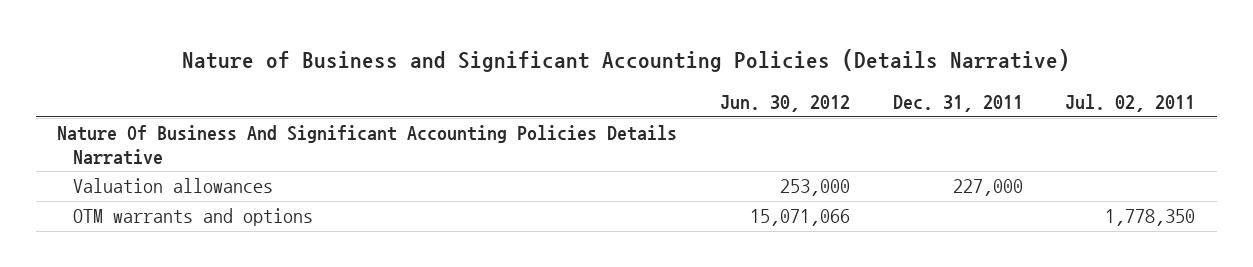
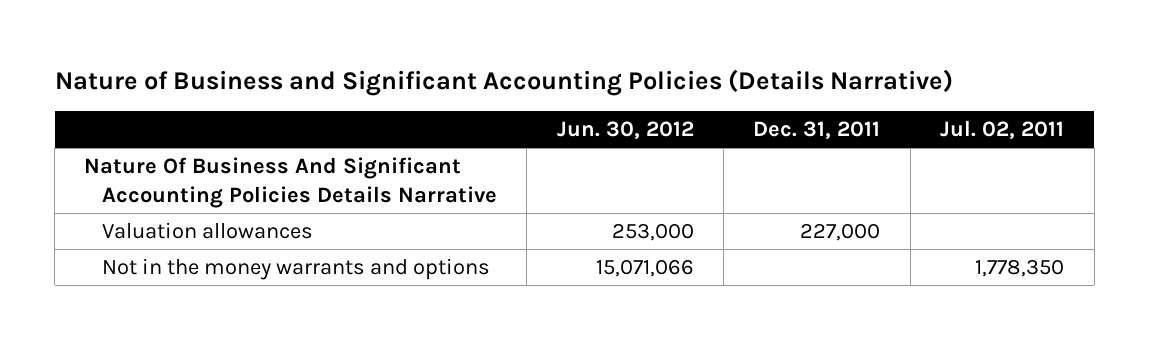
- OTM warrants and options | 15,071,066 | | 1,778,350
+ Not in the money warrants and options | 15,071,066 | | 1,778,350

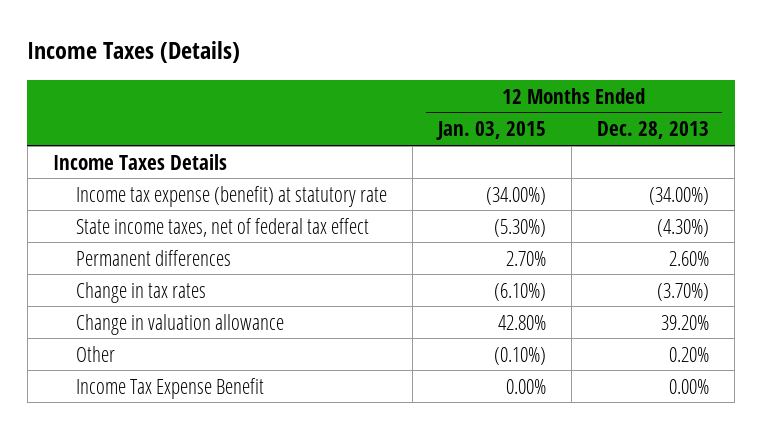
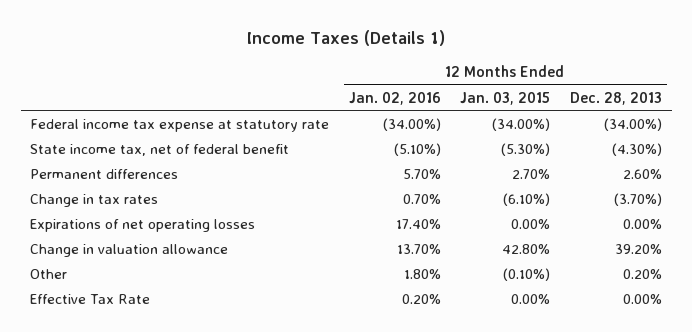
- Income Taxes (Details)
+ Income Taxes (Details 1)
- | 12 Months Ended Jan. 03, 2015 | 12 Months Ended Dec. 28, 2013
+ | 12 Months Ended Jan. 02, 2016 | 12 Months Ended Jan. 03, 2015 | 12 Months Ended Dec. 28, 2013
- Income Taxes Details
- Income tax expense (benefit) at statutory rate | (34.00%) | (34.00%)
- State income taxes, net of federal tax effect | (5.30%) | (4.30%)
+ Federal income tax expense at statutory rate | (34.00%) | (34.00%) | (34.00%)
+ State income tax, net of federal benefit | (5.10%) | (5.30%) | (4.30%)
+ Expirations of net operating losses | 17.40% | 0.00% | 0.00%
- Income Tax Expense Benefit | 0.00% | 0.00%
+ Effective Tax Rate | 0.20% | 0.00% | 0.00%

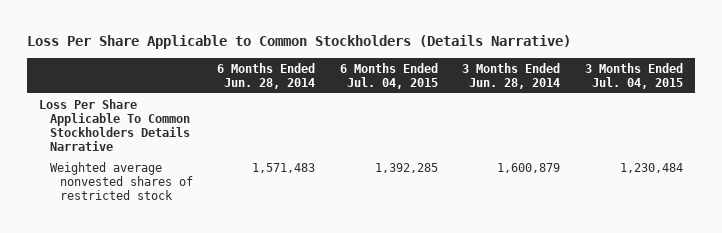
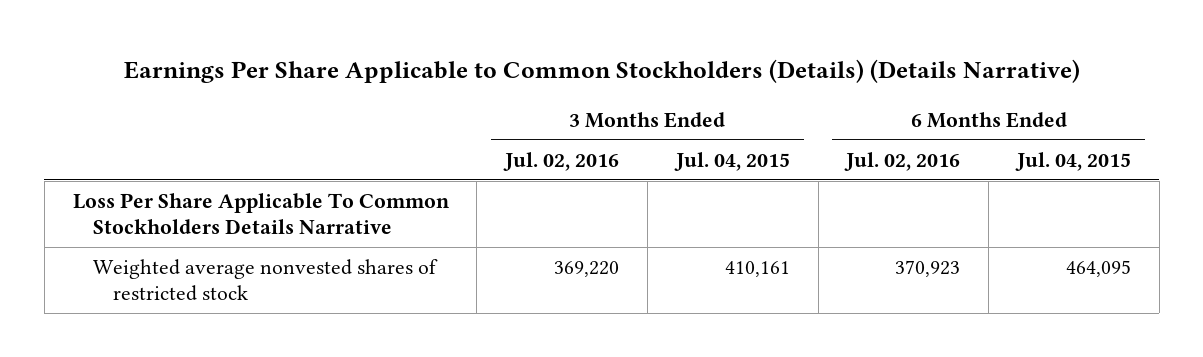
- Loss Per Share Applicable to Common Stockholders (Details Narrative)
+ Earnings Per Share Applicable to Common Stockholders (Details) (Details Narrative)
- | 6 Months Ended Jun. 28, 2014 | 6 Months Ended Jul. 04, 2015 | 3 Months Ended Jun. 28, 2014 | 3 Months Ended Jul. 04, 2015
+ | 3 Months Ended Jul. 02, 2016 | 3 Months Ended Jul. 04, 2015 | 6 Months Ended Jul. 02, 2016 | 6 Months Ended Jul. 04, 2015
- Weighted average nonvested shares of restricted stock | 1,571,483 | 1,392,285 | 1,600,879 | 1,230,484
+ Weighted average nonvested shares of restricted stock | 369,220 | 410,161 | 370,923 | 464,095

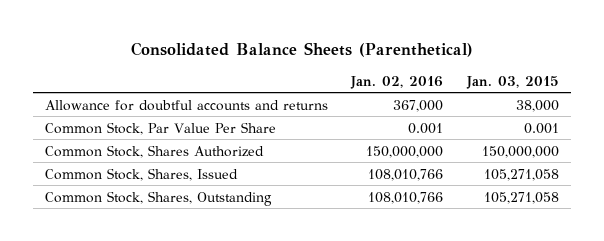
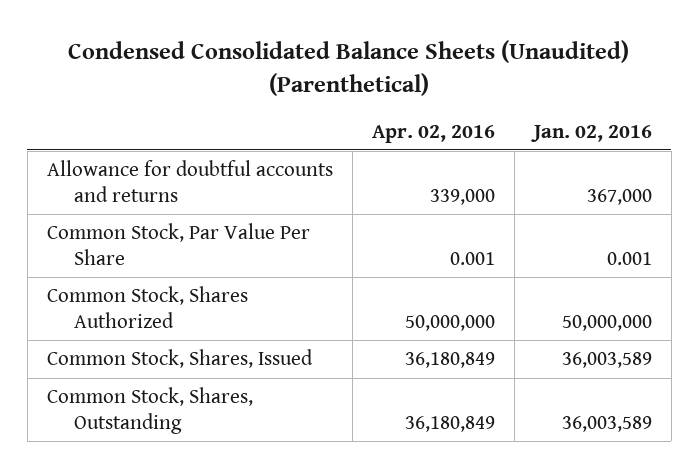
- Consolidated Balance Sheets (Parenthetical)
+ Condensed Consolidated Balance Sheets (Unaudited) (Parenthetical)
- | Jan. 02, 2016 | Jan. 03, 2015
+ | Apr. 02, 2016 | Jan. 02, 2016
- Common Stock, Shares Authorized | 150,000,000 | 150,000,000
- Common Stock, Shares, Issued | 108,010,766 | 105,271,058
- Common Stock, Shares, Outstanding | 108,010,766 | 105,271,058
+ Common Stock, Shares Authorized | 50,000,000 | 50,000,000
+ Common Stock, Shares, Issued | 36,180,849 | 36,003,589
+ Common Stock, Shares, Outstanding | 36,180,849 | 36,003,589

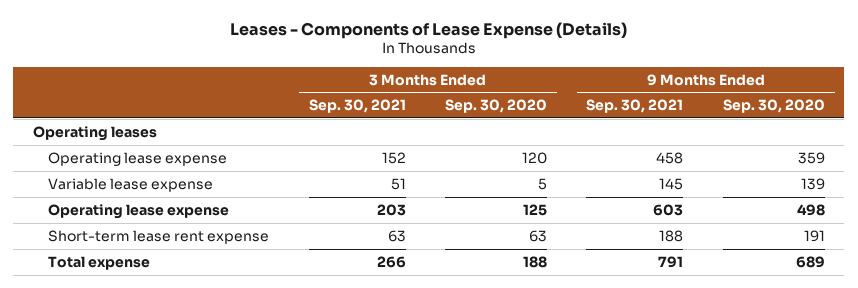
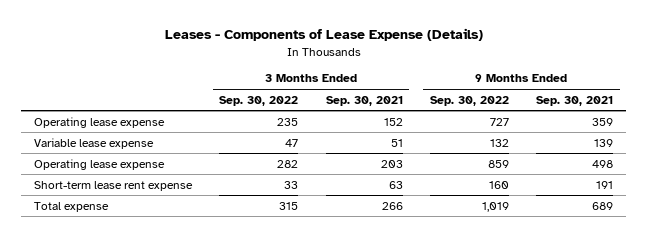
- | 3 Months Ended Sep. 30, 2021 | 3 Months Ended Sep. 30, 2020 | 9 Months Ended Sep. 30, 2021 | 9 Months Ended Sep. 30, 2020
+ | 3 Months Ended Sep. 30, 2022 | 3 Months Ended Sep. 30, 2021 | 9 Months Ended Sep. 30, 2022 | 9 Months Ended Sep. 30, 2021
- Operating leases
- Operating lease expense | 152 | 120 | 458 | 359
- Variable lease expense | 51 | 5 | 145 | 139
- Operating lease expense | 203 | 125 | 603 | 498
- Short-term lease rent expense | 63 | 63 | 188 | 191
- Total expense | 266 | 188 | 791 | 689
+ Operating lease expense | 235 | 152 | 727 | 359
+ Variable lease expense | 47 | 51 | 132 | 139
+ Operating lease expense | 282 | 203 | 859 | 498
+ Short-term lease rent expense | 33 | 63 | 160 | 191
+ Total expense | 315 | 266 | 1,019 | 689

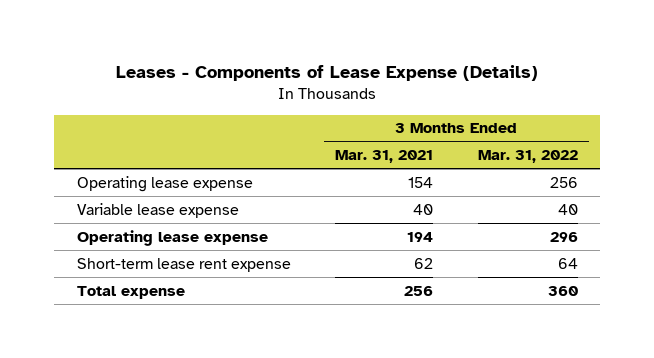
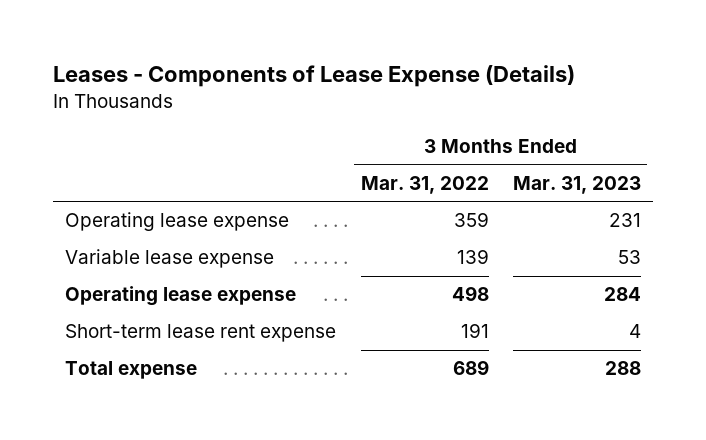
- | 3 Months Ended Mar. 31, 2021 | 3 Months Ended Mar. 31, 2022
+ | 3 Months Ended Mar. 31, 2022 | 3 Months Ended Mar. 31, 2023
- Operating lease expense | 154 | 256
- Variable lease expense | 40 | 40
- Operating lease expense | 194 | 296
- Short-term lease rent expense | 62 | 64
- Total expense | 256 | 360
+ Operating lease expense | 359 | 231
+ Variable lease expense | 139 | 53
+ Operating lease expense | 498 | 284
+ Short-term lease rent expense | 191 | 4
+ Total expense | 689 | 288

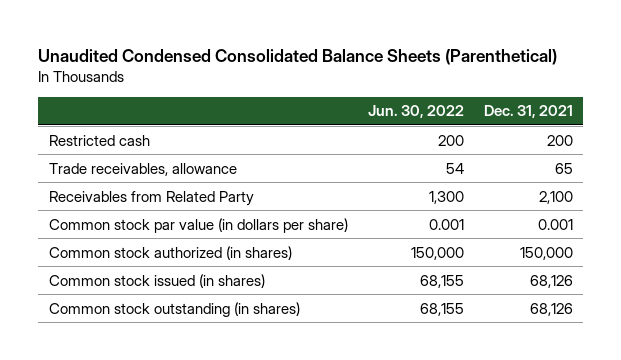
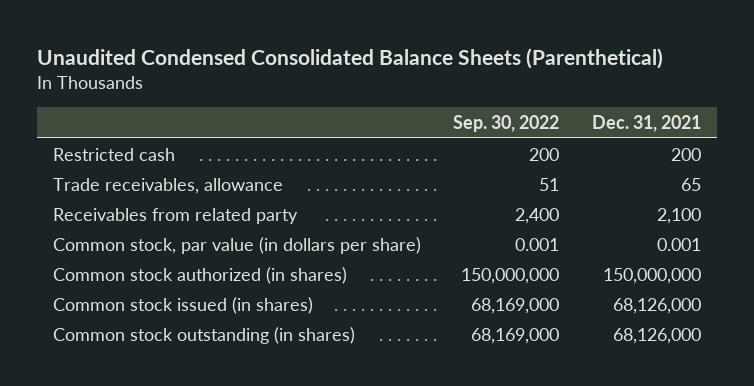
- | Jun. 30, 2022 | Dec. 31, 2021
+ | Sep. 30, 2022 | Dec. 31, 2021
- Receivables from Related Party | 1,300 | 2,100
- Common stock par value (in dollars per share) | 0.001 | 0.001
- Common stock authorized (in shares) | 150,000 | 150,000
- Common stock issued (in shares) | 68,155 | 68,126
- Common stock outstanding (in shares) | 68,155 | 68,126
+ Receivables from related party | 2,400 | 2,100
+ Common stock, par value (in dollars per share) | 0.001 | 0.001
+ Common stock authorized (in shares) | 150,000,000 | 150,000,000
+ Common stock issued (in shares) | 68,169,000 | 68,126,000
+ Common stock outstanding (in shares) | 68,169,000 | 68,126,000

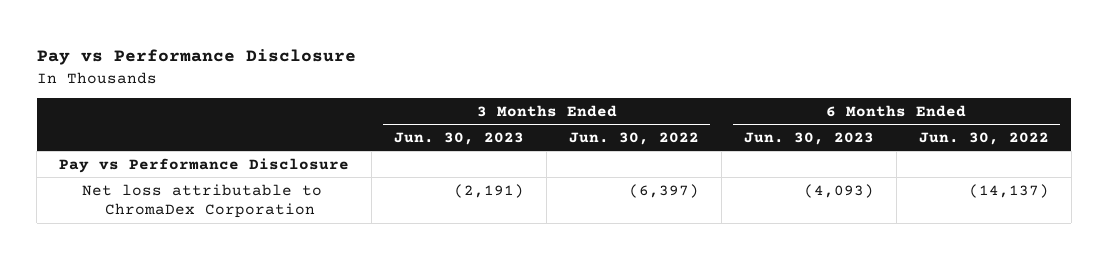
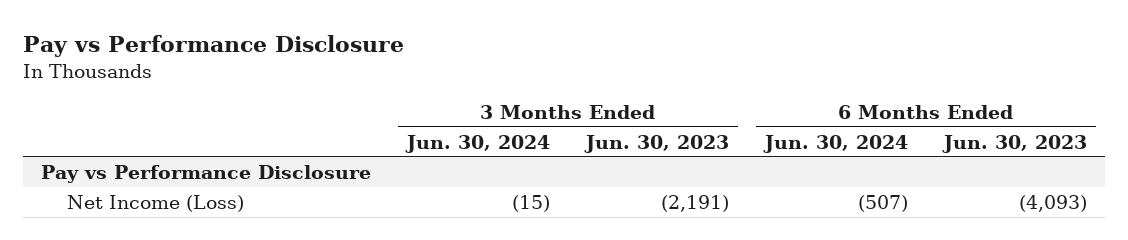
- | 3 Months Ended Jun. 30, 2023 | 3 Months Ended Jun. 30, 2022 | 6 Months Ended Jun. 30, 2023 | 6 Months Ended Jun. 30, 2022
+ | 3 Months Ended Jun. 30, 2024 | 3 Months Ended Jun. 30, 2023 | 6 Months Ended Jun. 30, 2024 | 6 Months Ended Jun. 30, 2023
- Net loss attributable to ChromaDex Corporation | (2,191) | (6,397) | (4,093) | (14,137)
+ Net Income (Loss) | (15) | (2,191) | (507) | (4,093)

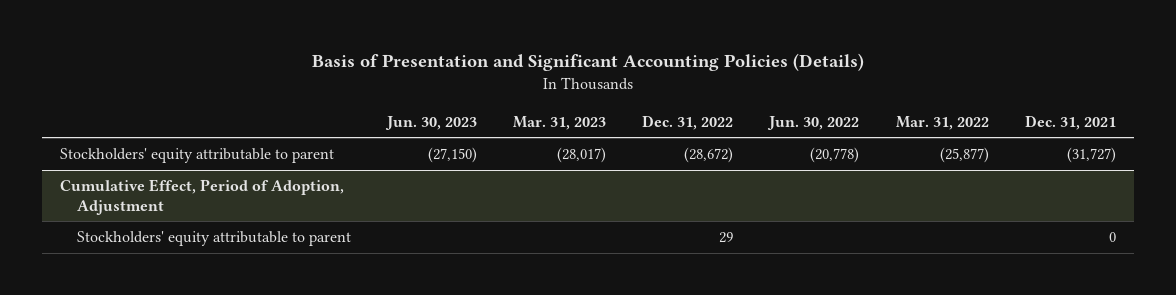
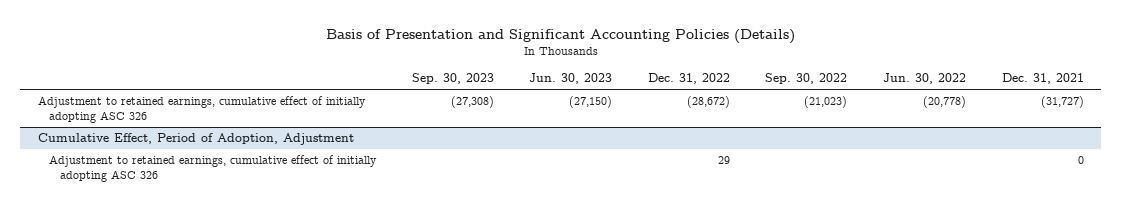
- | Jun. 30, 2023 | Mar. 31, 2023 | Dec. 31, 2022 | Jun. 30, 2022 | Mar. 31, 2022 | Dec. 31, 2021
+ | Sep. 30, 2023 | Jun. 30, 2023 | Dec. 31, 2022 | Sep. 30, 2022 | Jun. 30, 2022 | Dec. 31, 2021
- Stockholders' equity attributable to parent | (27,150) | (28,017) | (28,672) | (20,778) | (25,877) | (31,727)
+ Adjustment to retained earnings, cumulative effect of initially adopting ASC 326 | (27,308) | (27,150) | (28,672) | (21,023) | (20,778) | (31,727)
@ Cumulative Effect, Period of Adoption, Adjustment
- Stockholders' equity attributable to parent | | | 29 | | | 0
+ Adjustment to retained earnings, cumulative effect of initially adopting ASC 326 | | | 29 | | | 0

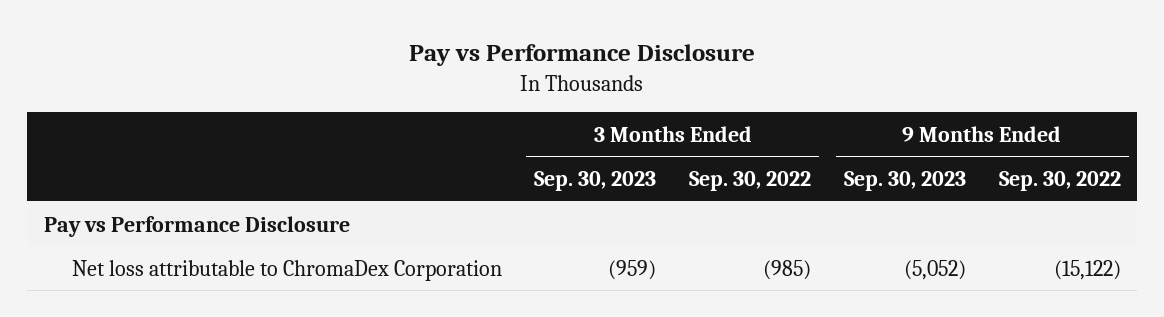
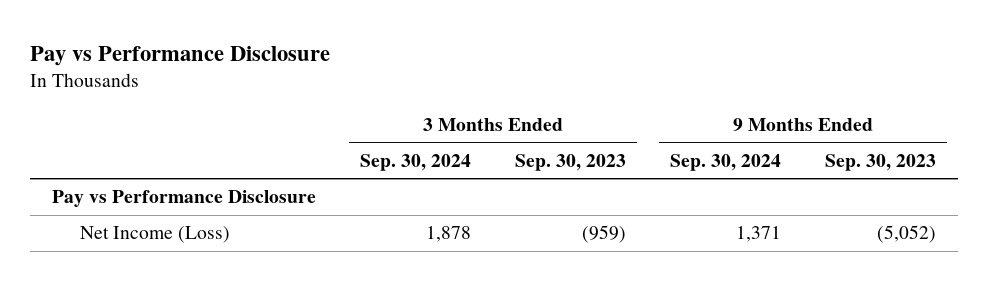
- | 3 Months Ended Sep. 30, 2023 | 3 Months Ended Sep. 30, 2022 | 9 Months Ended Sep. 30, 2023 | 9 Months Ended Sep. 30, 2022
+ | 3 Months Ended Sep. 30, 2024 | 3 Months Ended Sep. 30, 2023 | 9 Months Ended Sep. 30, 2024 | 9 Months Ended Sep. 30, 2023
- Net loss attributable to ChromaDex Corporation | (959) | (985) | (5,052) | (15,122)
+ Net Income (Loss) | 1,878 | (959) | 1,371 | (5,052)

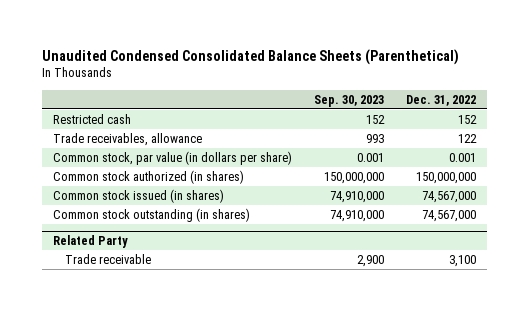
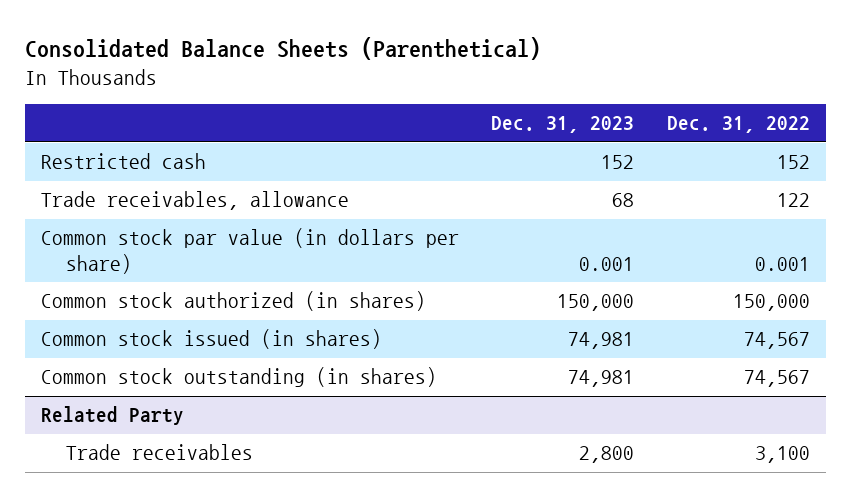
- Unaudited Condensed Consolidated Balance Sheets (Parenthetical)
+ Consolidated Balance Sheets (Parenthetical)
- | Sep. 30, 2023 | Dec. 31, 2022
+ | Dec. 31, 2023 | Dec. 31, 2022
- Common stock, par value (in dollars per share) | 0.001 | 0.001
- Common stock authorized (in shares) | 150,000,000 | 150,000,000
- Common stock issued (in shares) | 74,910,000 | 74,567,000
- Common stock outstanding (in shares) | 74,910,000 | 74,567,000
+ Common stock par value (in dollars per share) | 0.001 | 0.001
+ Common stock authorized (in shares) | 150,000 | 150,000
+ Common stock issued (in shares) | 74,981 | 74,567
+ Common stock outstanding (in shares) | 74,981 | 74,567
@ Related Party
- Trade receivable | 2,900 | 3,100
+ Trade receivables | 2,800 | 3,100

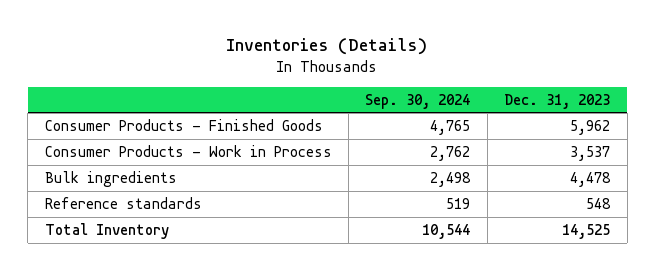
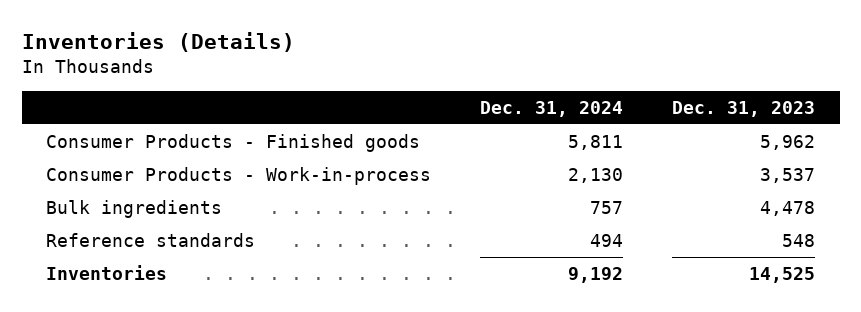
- | Sep. 30, 2024 | Dec. 31, 2023
+ | Dec. 31, 2024 | Dec. 31, 2023
- Consumer Products - Finished Goods | 4,765 | 5,962
- Consumer Products - Work in Process | 2,762 | 3,537
+ Consumer Products - Finished goods | 5,811 | 5,962
+ Consumer Products - Work-in-process | 2,130 | 3,537
- Total Inventory | 10,544 | 14,525
+ Inventories | 9,192 | 14,525

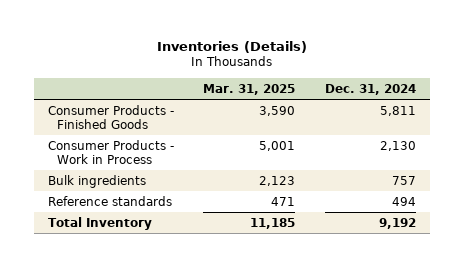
- | Dec. 31, 2024 | Dec. 31, 2023
+ | Mar. 31, 2025 | Dec. 31, 2024
- Consumer Products - Finished goods | 5,811 | 5,962
- Consumer Products - Work-in-process | 2,130 | 3,537
+ Consumer Products - Finished Goods | 3,590 | 5,811
+ Consumer Products - Work in Process | 5,001 | 2,130
- Inventories | 9,192 | 14,525
+ Total Inventory | 11,185 | 9,192

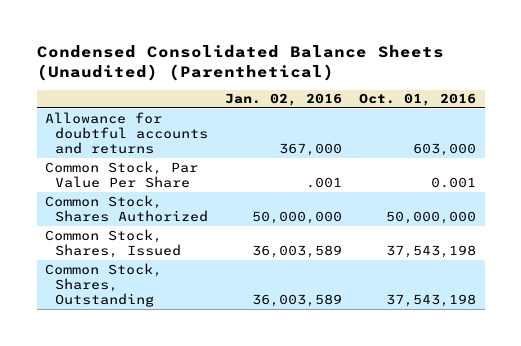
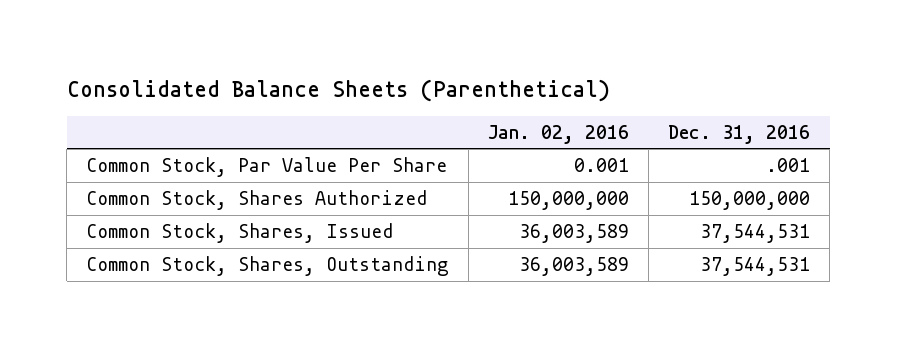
- Condensed Consolidated Balance Sheets (Unaudited) (Parenthetical)
+ Consolidated Balance Sheets (Parenthetical)
- | Jan. 02, 2016 | Oct. 01, 2016
+ | Jan. 02, 2016 | Dec. 31, 2016
- Allowance for doubtful accounts and returns | 367,000 | 603,000
- Common Stock, Par Value Per Share | .001 | 0.001
- Common Stock, Shares Authorized | 50,000,000 | 50,000,000
+ Common Stock, Par Value Per Share | 0.001 | .001
+ Common Stock, Shares Authorized | 150,000,000 | 150,000,000

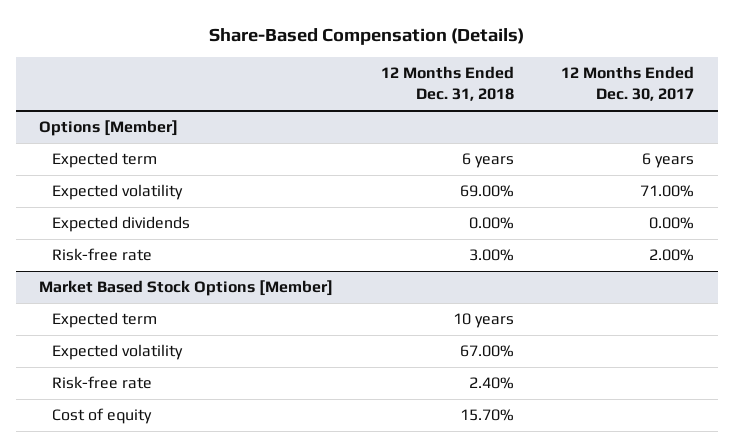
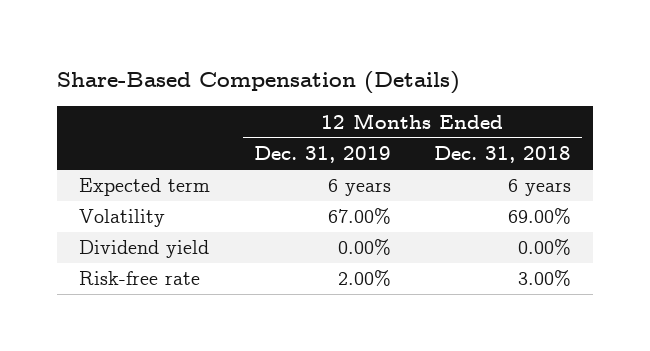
- | 12 Months Ended Dec. 31, 2018 | 12 Months Ended Dec. 30, 2017
+ | 12 Months Ended Dec. 31, 2019 | 12 Months Ended Dec. 31, 2018
- Options [Member]
- Expected volatility | 69.00% | 71.00%
- Expected dividends | 0.00% | 0.00%
+ Volatility | 67.00% | 69.00%
+ Dividend yield | 0.00% | 0.00%
- Market Based Stock Options [Member]
- Expected term | 10 years |
- Expected volatility | 67.00% |
- Risk-free rate | 2.40% |
- Cost of equity | 15.70% |

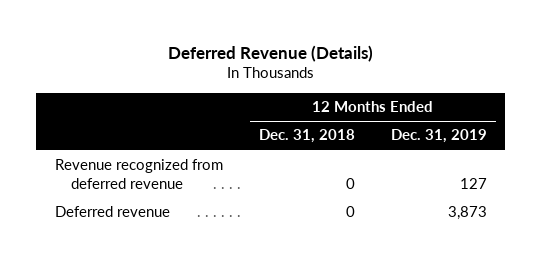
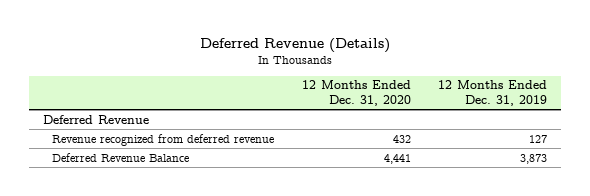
- | 12 Months Ended Dec. 31, 2018 | 12 Months Ended Dec. 31, 2019
+ | 12 Months Ended Dec. 31, 2020 | 12 Months Ended Dec. 31, 2019
+ Deferred Revenue
- Deferred revenue | 0 | 3,873
+ Deferred Revenue Balance | 4,441 | 3,873

